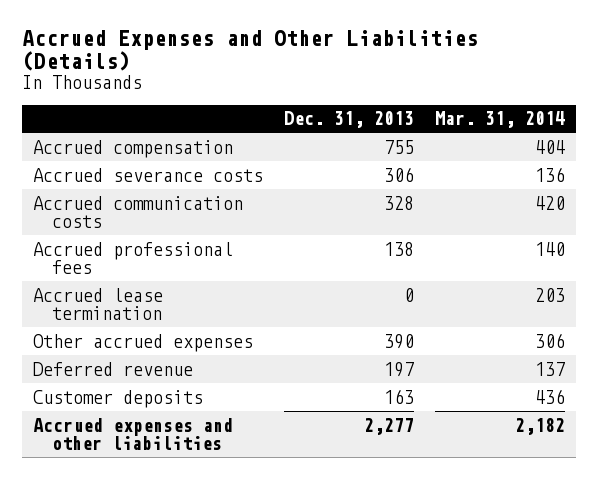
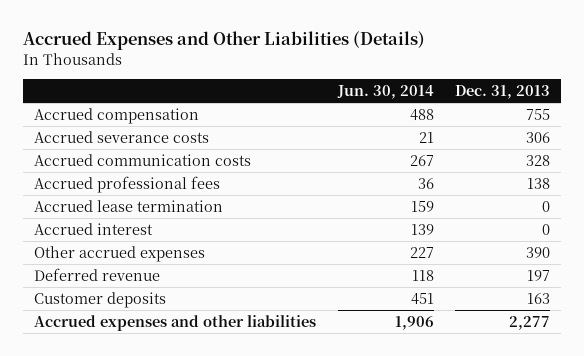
- | Dec. 31, 2013 | Mar. 31, 2014
+ | Jun. 30, 2014 | Dec. 31, 2013
+ Accrued interest | 139 | 0

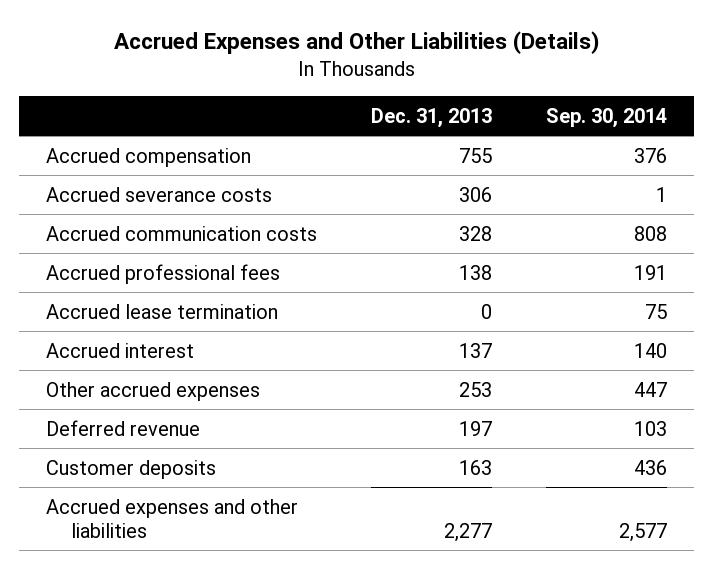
- | Jun. 30, 2014 | Dec. 31, 2013
+ | Dec. 31, 2013 | Sep. 30, 2014
- Accrued interest | 139 | 0
- Other accrued expenses | 227 | 390
+ Accrued interest | 137 | 140
+ Other accrued expenses | 253 | 447

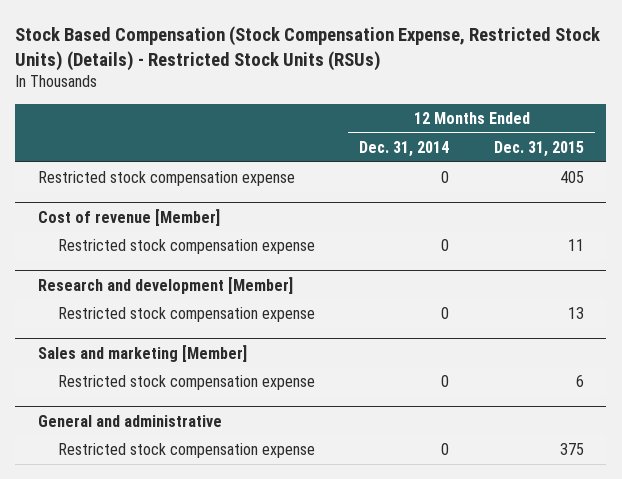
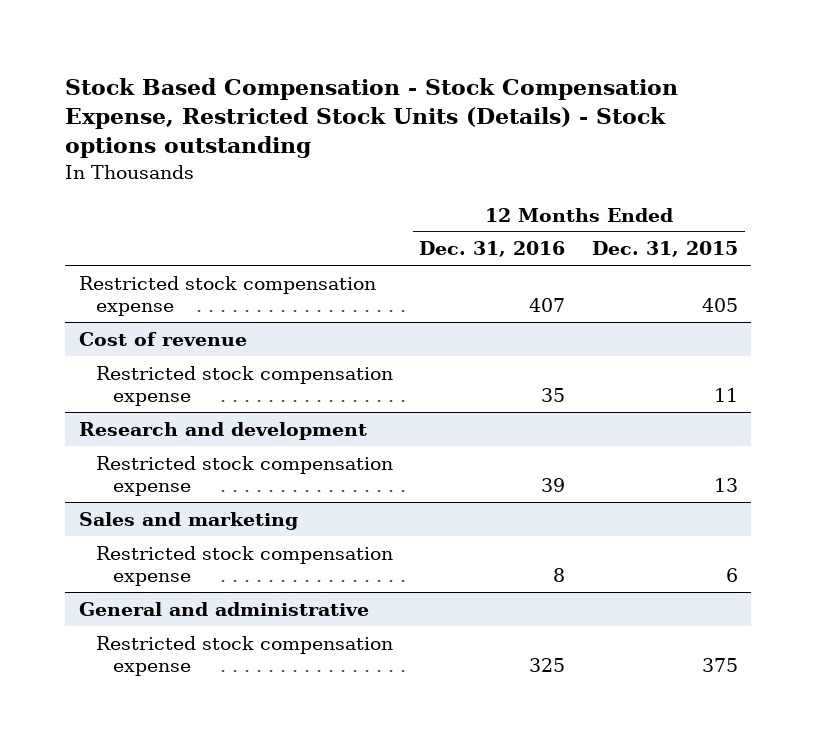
- Stock Based Compensation (Stock Compensation Expense, Restricted Stock Units) (Details) - Restricted Stock Units (RSUs)
+ Stock Based Compensation - Stock Compensation Expense, Restricted Stock Units (Details) - Stock options outstanding
- | 12 Months Ended Dec. 31, 2014 | 12 Months Ended Dec. 31, 2015
+ | 12 Months Ended Dec. 31, 2016 | 12 Months Ended Dec. 31, 2015
- Cost of revenue [Member]
+ Cost of revenue
- Research and development [Member]
+ Research and development
- Sales and marketing [Member]
+ Sales and marketing

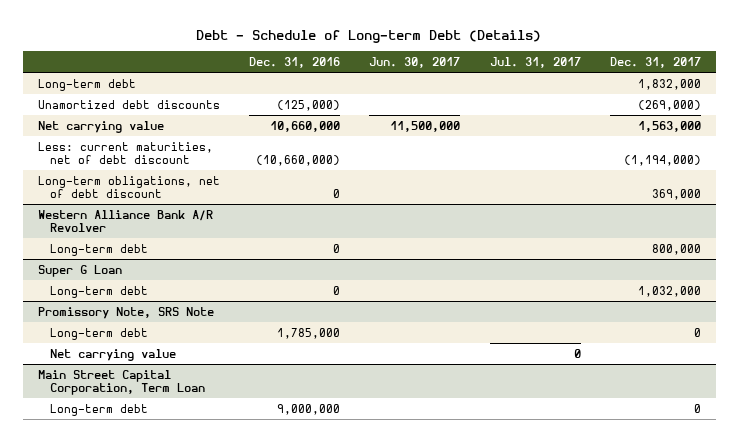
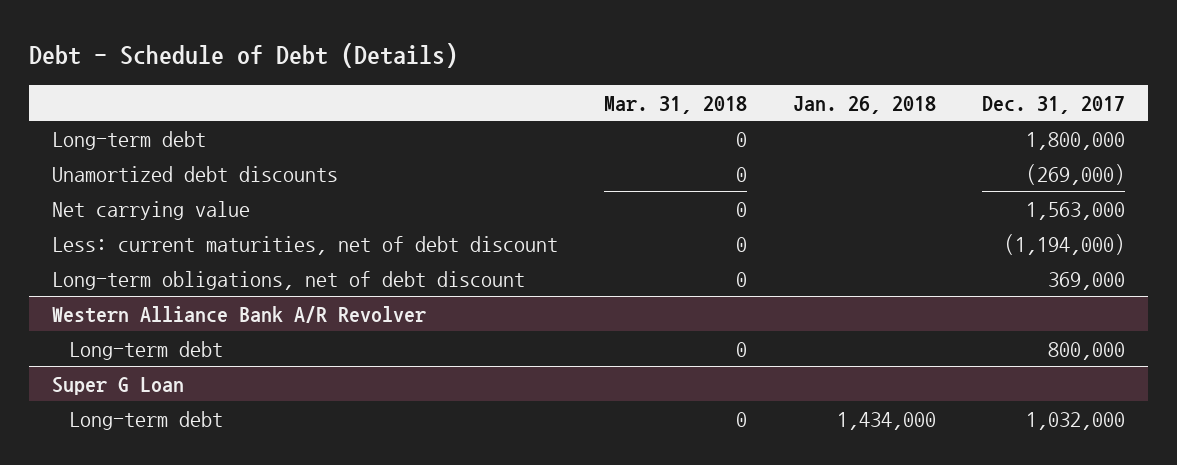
- Debt - Schedule of Long-term Debt (Details)
+ Debt - Schedule of Debt (Details)
- | Dec. 31, 2016 | Jun. 30, 2017 | Jul. 31, 2017 | Dec. 31, 2017
+ | Mar. 31, 2018 | Jan. 26, 2018 | Dec. 31, 2017
- Long-term debt | | | | 1,832,000
+ Long-term debt | 0 | | 1,800,000
- Promissory Note, SRS Note
- Long-term debt | 1,785,000 | | | 0
- Net carrying value | | | 0 |
- Main Street Capital Corporation, Term Loan
- Long-term debt | 9,000,000 | | | 0

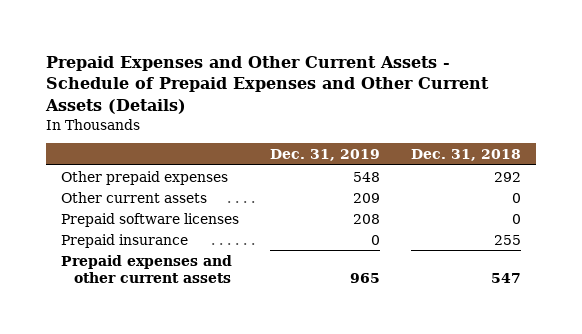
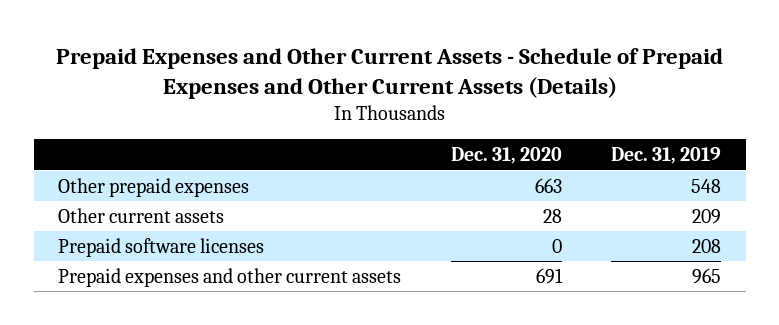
- | Dec. 31, 2019 | Dec. 31, 2018
+ | Dec. 31, 2020 | Dec. 31, 2019
- Prepaid insurance | 0 | 255

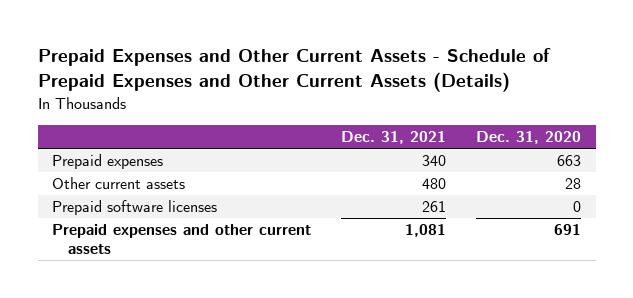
- | Dec. 31, 2020 | Dec. 31, 2019
+ | Dec. 31, 2021 | Dec. 31, 2020
- Other prepaid expenses | 663 | 548
+ Prepaid expenses | 340 | 663

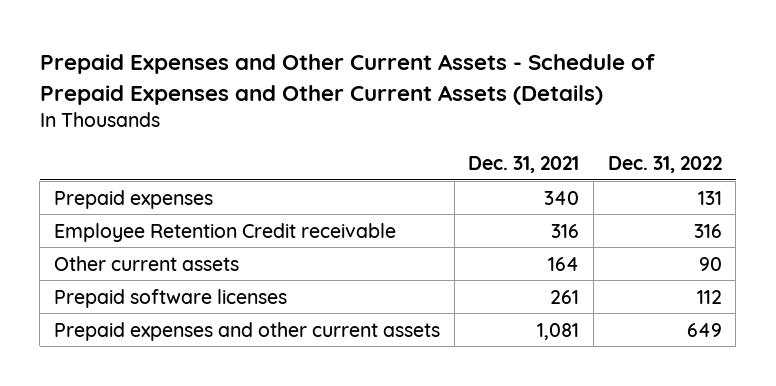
- | Dec. 31, 2021 | Dec. 31, 2020
+ | Dec. 31, 2021 | Dec. 31, 2022
- Other current assets | 480 | 28
+ Employee Retention Credit receivable | 316 | 316
+ Other current assets | 164 | 90

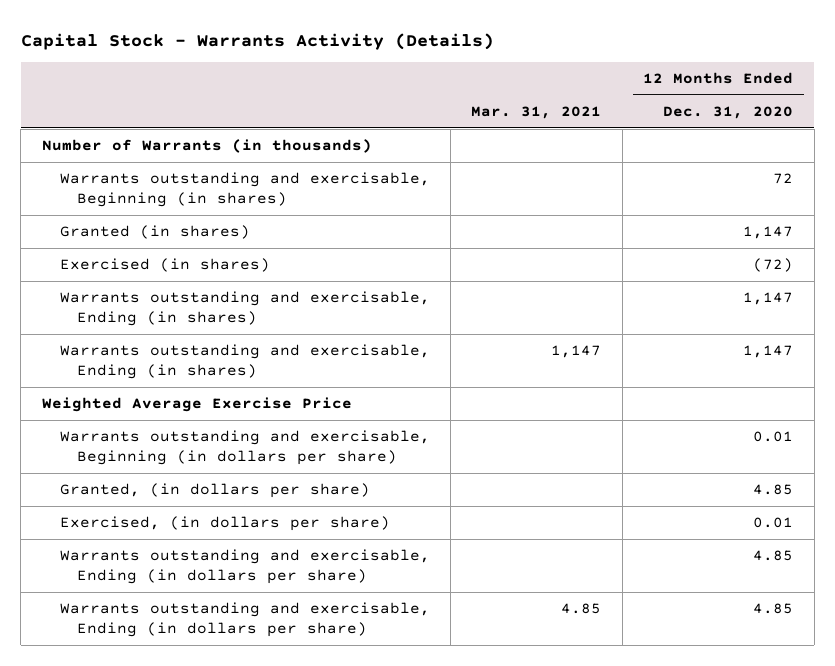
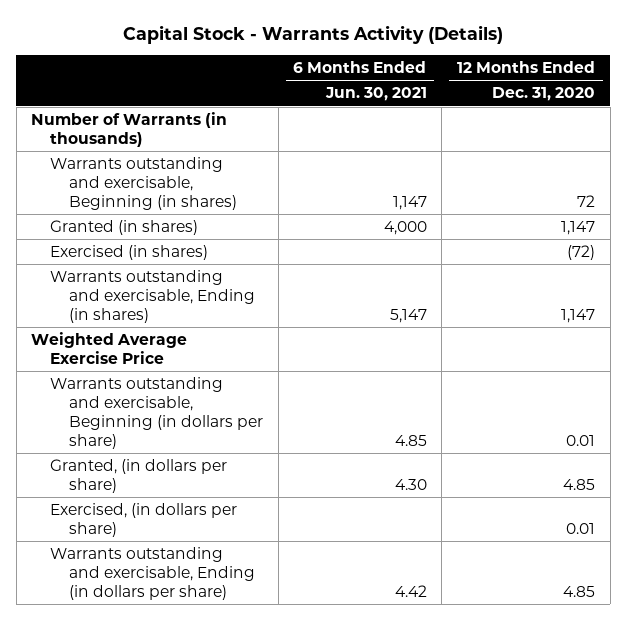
- | Mar. 31, 2021 | 12 Months Ended Dec. 31, 2020
+ | 6 Months Ended Jun. 30, 2021 | 12 Months Ended Dec. 31, 2020
- Warrants outstanding and exercisable, Ending (in shares) | 1,147 | 1,147
- Warrants outstanding and exercisable, Ending (in dollars per share) | 4.85 | 4.85

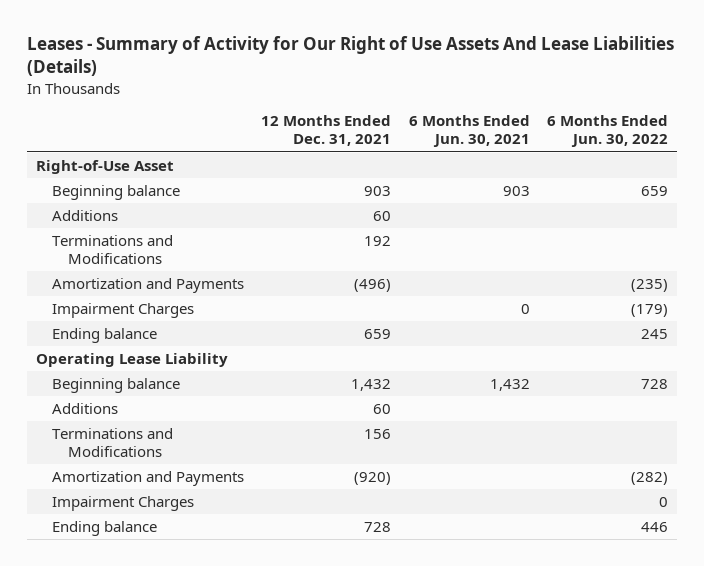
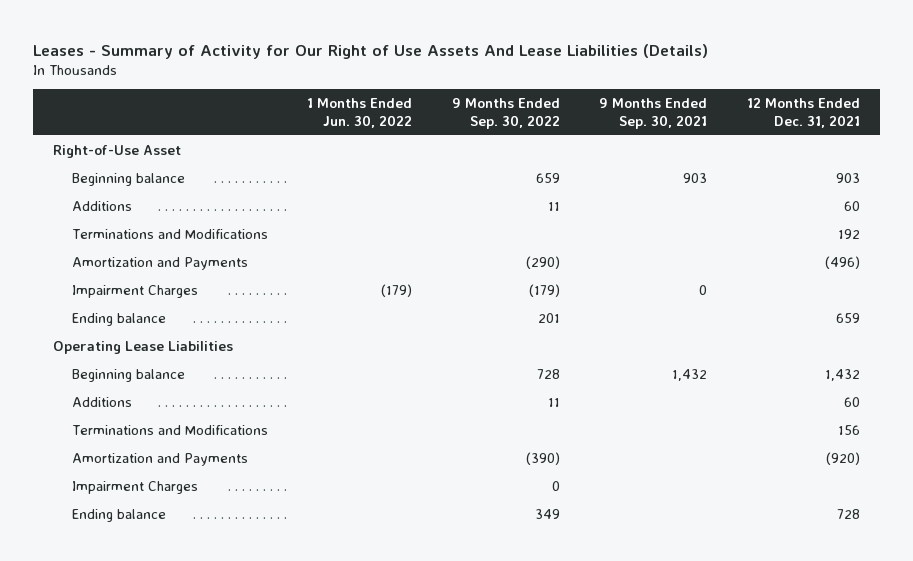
- | 12 Months Ended Dec. 31, 2021 | 6 Months Ended Jun. 30, 2021 | 6 Months Ended Jun. 30, 2022
+ | 1 Months Ended Jun. 30, 2022 | 9 Months Ended Sep. 30, 2022 | 9 Months Ended Sep. 30, 2021 | 12 Months Ended Dec. 31, 2021
- Operating Lease Liability
+ Operating Lease Liabilities

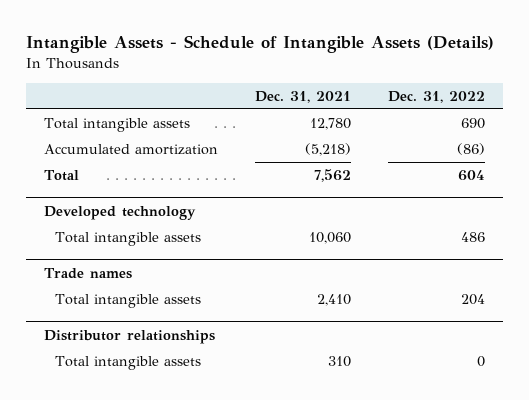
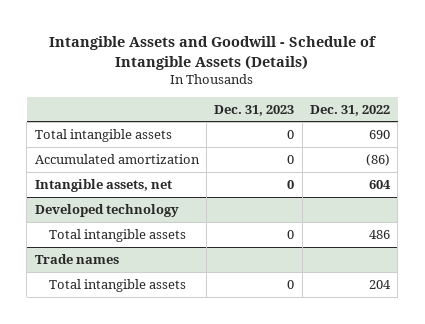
- Intangible Assets - Schedule of Intangible Assets (Details)
+ Intangible Assets and Goodwill - Schedule of Intangible Assets (Details)
- | Dec. 31, 2021 | Dec. 31, 2022
+ | Dec. 31, 2023 | Dec. 31, 2022
- Total | 7,562 | 604
+ Intangible assets, net | 0 | 604
- Distributor relationships
- Total intangible assets | 310 | 0

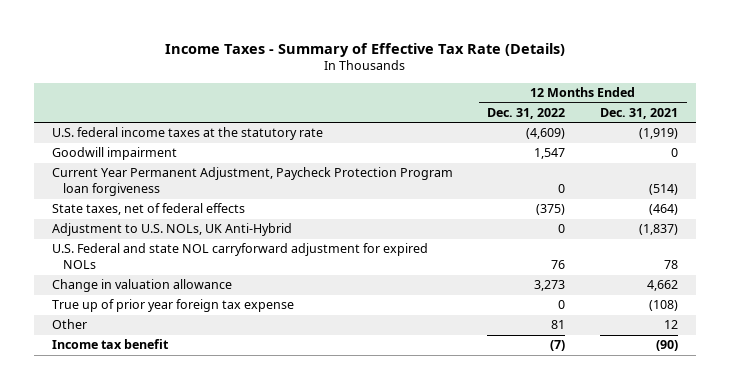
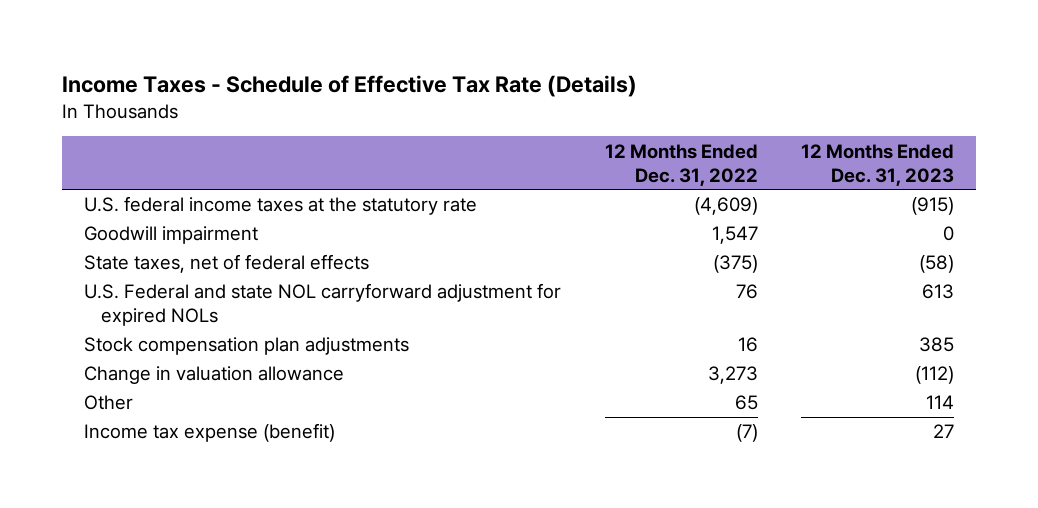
- Income Taxes - Summary of Effective Tax Rate (Details)
+ Income Taxes - Schedule of Effective Tax Rate (Details)
- | 12 Months Ended Dec. 31, 2022 | 12 Months Ended Dec. 31, 2021
+ | 12 Months Ended Dec. 31, 2022 | 12 Months Ended Dec. 31, 2023
- Current Year Permanent Adjustment, Paycheck Protection Program loan forgiveness | 0 | (514)
- Adjustment to U.S. NOLs, UK Anti-Hybrid | 0 | (1,837)
+ Stock compensation plan adjustments | 16 | 385
- True up of prior year foreign tax expense | 0 | (108)
- Other | 81 | 12
- Income tax benefit | (7) | (90)
+ Other | 65 | 114
+ Income tax expense (benefit) | (7) | 27

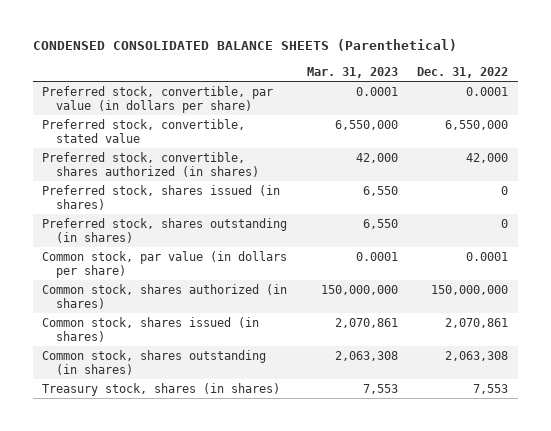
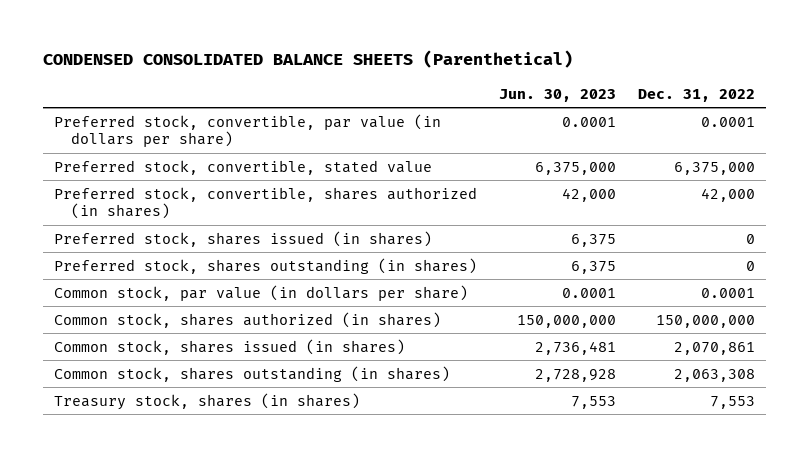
- | Mar. 31, 2023 | Dec. 31, 2022
+ | Jun. 30, 2023 | Dec. 31, 2022
- Preferred stock, convertible, stated value | 6,550,000 | 6,550,000
+ Preferred stock, convertible, stated value | 6,375,000 | 6,375,000

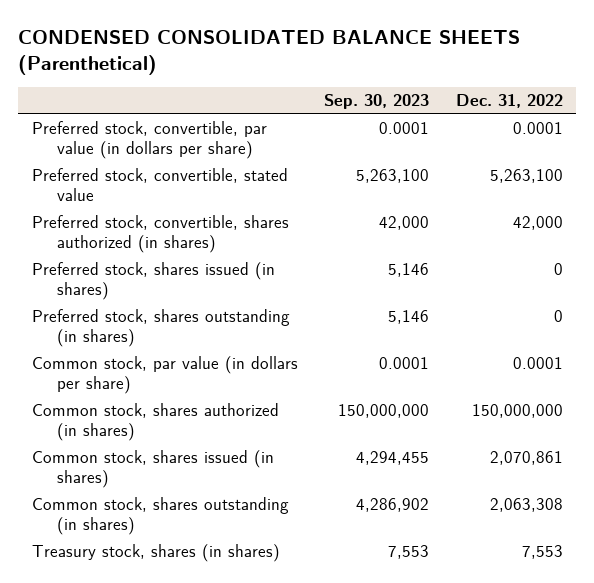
- | Jun. 30, 2023 | Dec. 31, 2022
+ | Sep. 30, 2023 | Dec. 31, 2022
- Preferred stock, convertible, stated value | 6,375,000 | 6,375,000
+ Preferred stock, convertible, stated value | 5,263,100 | 5,263,100

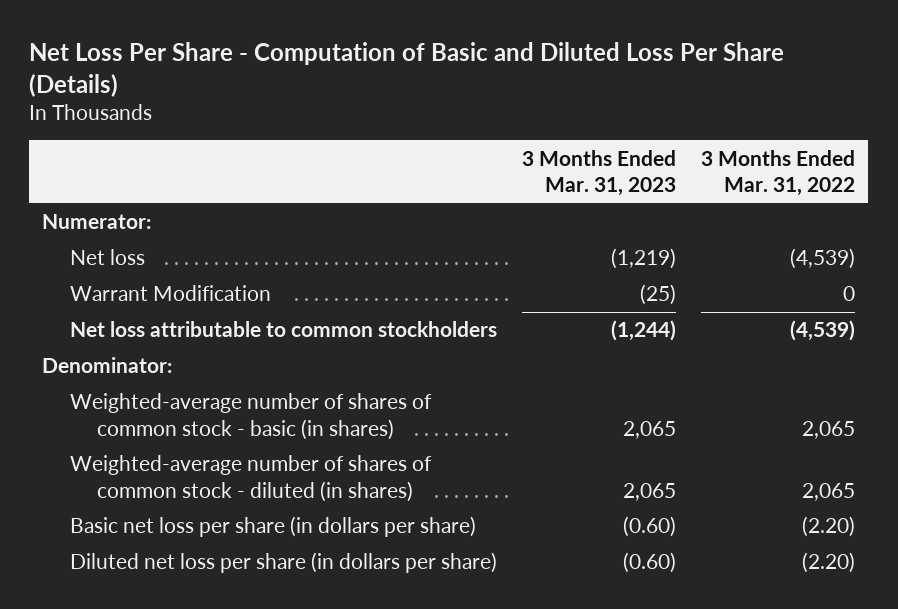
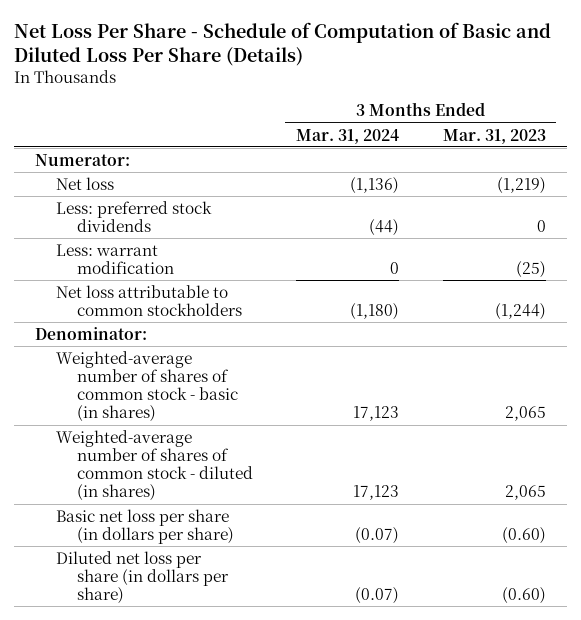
- Net Loss Per Share - Computation of Basic and Diluted Loss Per Share (Details)
+ Net Loss Per Share - Schedule of Computation of Basic and Diluted Loss Per Share (Details)
- | 3 Months Ended Mar. 31, 2023 | 3 Months Ended Mar. 31, 2022
+ | 3 Months Ended Mar. 31, 2024 | 3 Months Ended Mar. 31, 2023
- Warrant Modification | (25) | 0
+ Less: preferred stock dividends | (44) | 0
+ Less: warrant modification | 0 | (25)

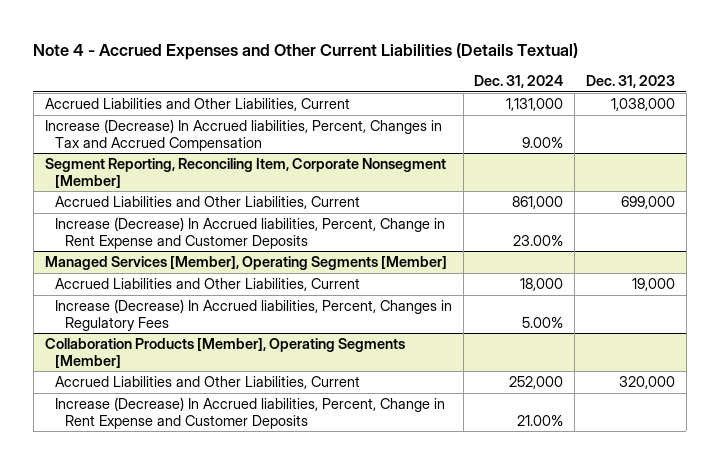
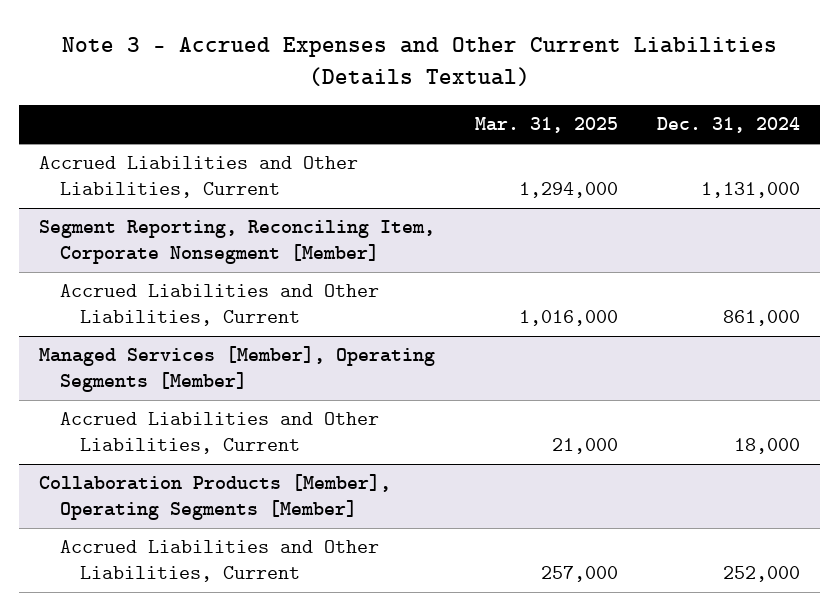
- Note 4 - Accrued Expenses and Other Current Liabilities (Details Textual)
+ Note 3 - Accrued Expenses and Other Current Liabilities (Details Textual)
- | Dec. 31, 2024 | Dec. 31, 2023
+ | Mar. 31, 2025 | Dec. 31, 2024
- Increase (Decrease) In Accrued liabilities, Percent, Changes in Tax and Accrued Compensation | 9.00% |
@ Segment Reporting, Reconciling Item, Corporate Nonsegment [Member]
- Increase (Decrease) In Accrued liabilities, Percent, Change in Rent Expense and Customer Deposits | 23.00% |
@ Managed Services [Member], Operating Segments [Member]
- Increase (Decrease) In Accrued liabilities, Percent, Changes in Regulatory Fees | 5.00% |
@ Collaboration Products [Member], Operating Segments [Member]
- Increase (Decrease) In Accrued liabilities, Percent, Change in Rent Expense and Customer Deposits | 21.00% |

